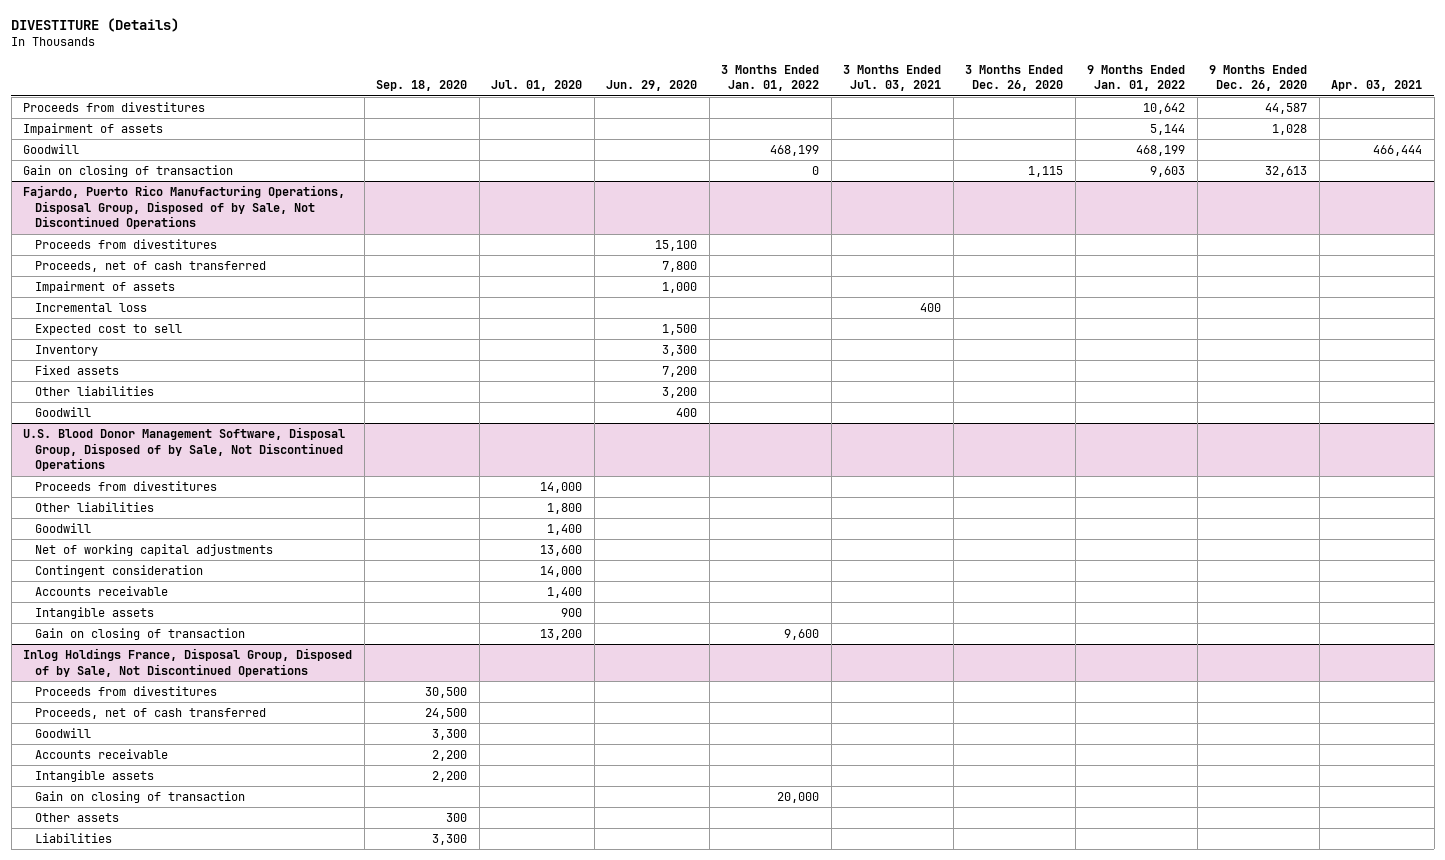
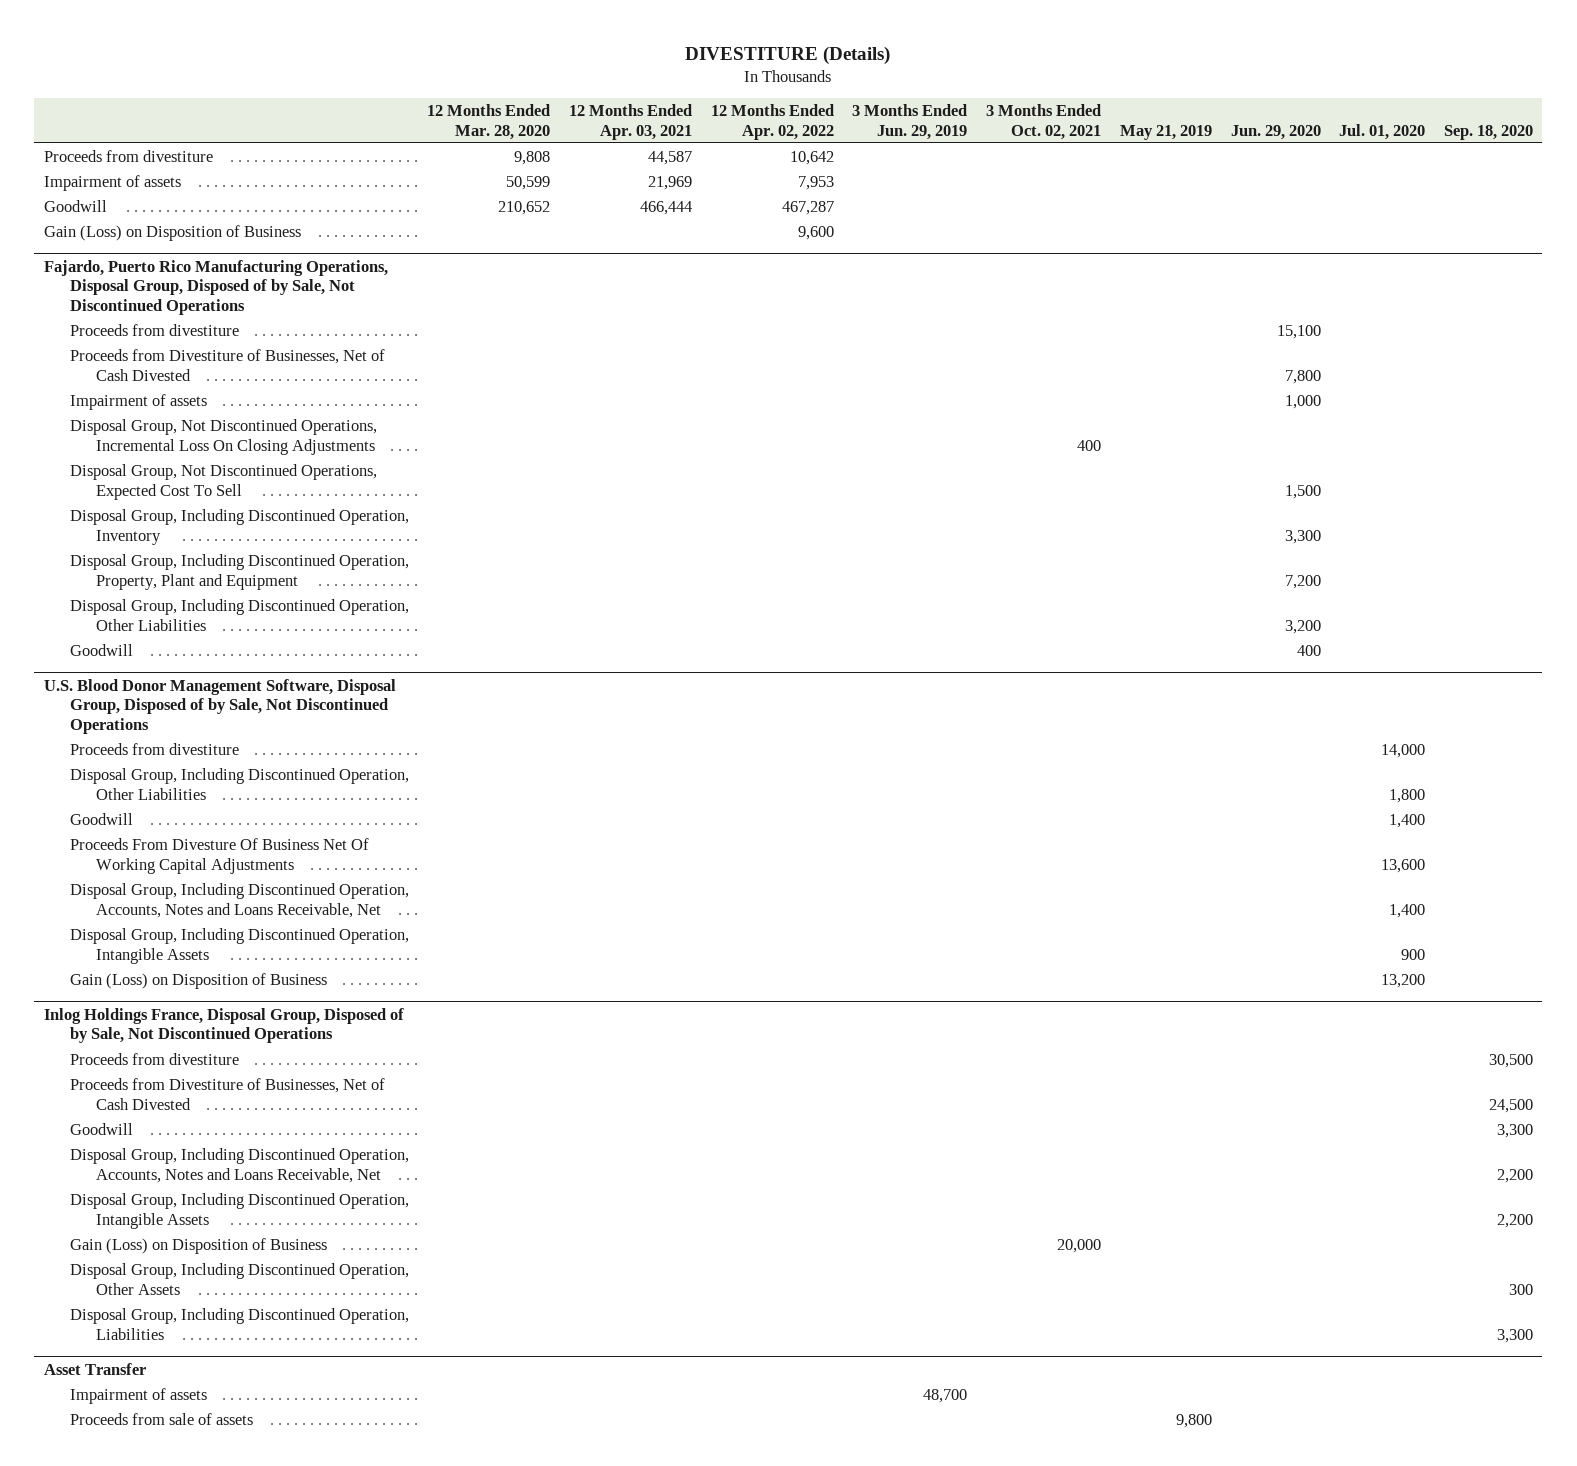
- | Sep. 18, 2020 | Jul. 01, 2020 | Jun. 29, 2020 | 3 Months Ended Jan. 01, 2022 | 3 Months Ended Jul. 03, 2021 | 3 Months Ended Dec. 26, 2020 | 9 Months Ended Jan. 01, 2022 | 9 Months Ended Dec. 26, 2020 | Apr. 03, 2021
+ | 12 Months Ended Mar. 28, 2020 | 12 Months Ended Apr. 03, 2021 | 12 Months Ended Apr. 02, 2022 | 3 Months Ended Jun. 29, 2019 | 3 Months Ended Oct. 02, 2021 | May 21, 2019 | Jun. 29, 2020 | Jul. 01, 2020 | Sep. 18, 2020
- Proceeds from divestitures | | | | | | | 10,642 | 44,587 |
+ Proceeds from divestiture | 9,808 | 44,587 | 10,642 | | | | | |
- Gain on closing of transaction | | | | 0 | | 1,115 | 9,603 | 32,613 |
+ Gain (Loss) on Disposition of Business | | | 9,600 | | | | | |
@ Fajardo, Puerto Rico Manufacturing Operations, Disposal Group, Disposed of by Sale, Not Discontinued Operations
- Proceeds from divestitures | | | 15,100 | | | | | |
- Proceeds, net of cash transferred | | | 7,800 | | | | | |
+ Proceeds from divestiture | | | | | | | 15,100 | |
+ Proceeds from Divestiture of Businesses, Net of Cash Divested | | | | | | | 7,800 | |
- Incremental loss | | | | | 400 | | | |
- Expected cost to sell | | | 1,500 | | | | | |
- Inventory | | | 3,300 | | | | | |
- Fixed assets | | | 7,200 | | | | | |
- Other liabilities | | | 3,200 | | | | | |
+ Disposal Group, Not Discontinued Operations, Incremental Loss On Closing Adjustments | | | | | 400 | | | |
+ Disposal Group, Not Discontinued Operations, Expected Cost To Sell | | | | | | | 1,500 | |
+ Disposal Group, Including Discontinued Operation, Inventory | | | | | | | 3,300 | |
+ Disposal Group, Including Discontinued Operation, Property, Plant and Equipment | | | | | | | 7,200 | |
+ Disposal Group, Including Discontinued Operation, Other Liabilities | | | | | | | 3,200 | |
@ U.S. Blood Donor Management Software, Disposal Group, Disposed of by Sale, Not Discontinued Operations
- Proceeds from divestitures | | 14,000 | | | | | | |
- Other liabilities | | 1,800 | | | | | | |
+ Proceeds from divestiture | | | | | | | | 14,000 |
+ Disposal Group, Including Discontinued Operation, Other Liabilities | | | | | | | | 1,800 |
- Net of working capital adjustments | | 13,600 | | | | | | |
- Contingent consideration | | 14,000 | | | | | | |
- Accounts receivable | | 1,400 | | | | | | |
- Intangible assets | | 900 | | | | | | |
- Gain on closing of transaction | | 13,200 | | 9,600 | | | | |
+ Proceeds From Divesture Of Business Net Of Working Capital Adjustments | | | | | | | | 13,600 |
+ Disposal Group, Including Discontinued Operation, Accounts, Notes and Loans Receivable, Net | | | | | | | | 1,400 |
+ Disposal Group, Including Discontinued Operation, Intangible Assets | | | | | | | | 900 |
+ Gain (Loss) on Disposition of Business | | | | | | | | 13,200 |
@ Inlog Holdings France, Disposal Group, Disposed of by Sale, Not Discontinued Operations
- Proceeds from divestitures | 30,500 | | | | | | | |
- Proceeds, net of cash transferred | 24,500 | | | | | | | |
+ Proceeds from divestiture | | | | | | | | | 30,500
+ Proceeds from Divestiture of Businesses, Net of Cash Divested | | | | | | | | | 24,500
- Accounts receivable | 2,200 | | | | | | | |
- Intangible assets | 2,200 | | | | | | | |
- Gain on closing of transaction | | | | 20,000 | | | | |
- Other assets | 300 | | | | | | | |
- Liabilities | 3,300 | | | | | | | |
+ Disposal Group, Including Discontinued Operation, Accounts, Notes and Loans Receivable, Net | | | | | | | | | 2,200
+ Disposal Group, Including Discontinued Operation, Intangible Assets | | | | | | | | | 2,200
+ Gain (Loss) on Disposition of Business | | | | | 20,000 | | | |
+ Disposal Group, Including Discontinued Operation, Other Assets | | | | | | | | | 300
+ Disposal Group, Including Discontinued Operation, Liabilities | | | | | | | | | 3,300
+ Asset Transfer
+ Impairment of assets | | | | 48,700 | | | | |
+ Proceeds from sale of assets | | | | | | 9,800 | | |

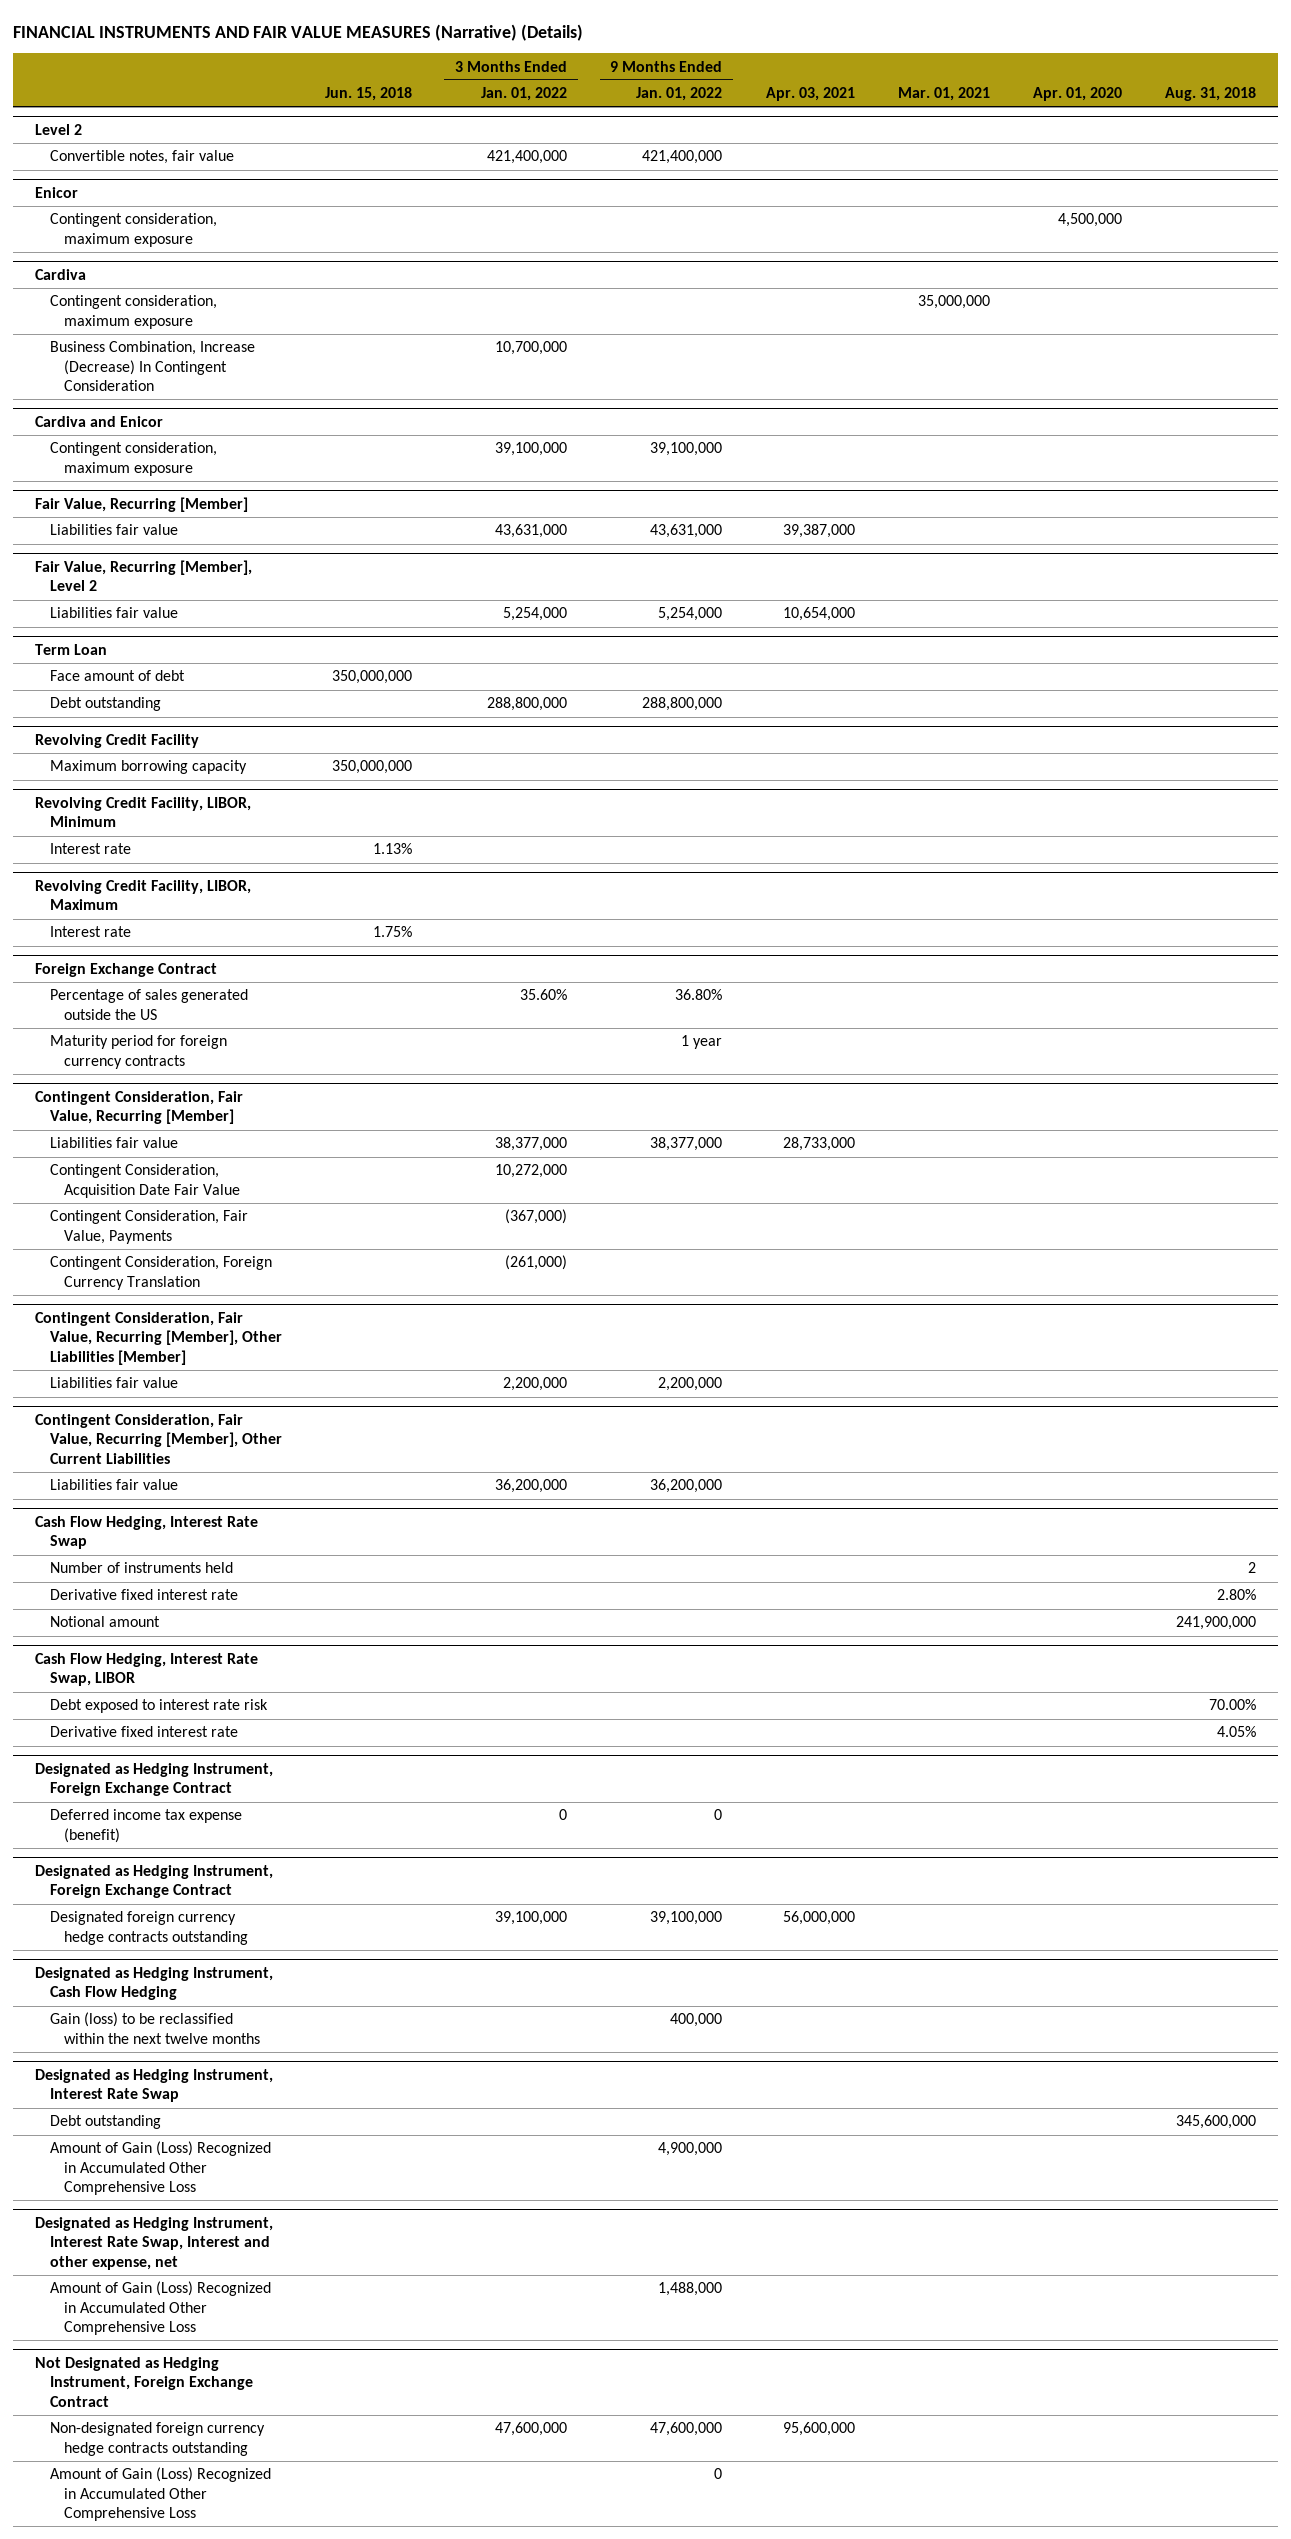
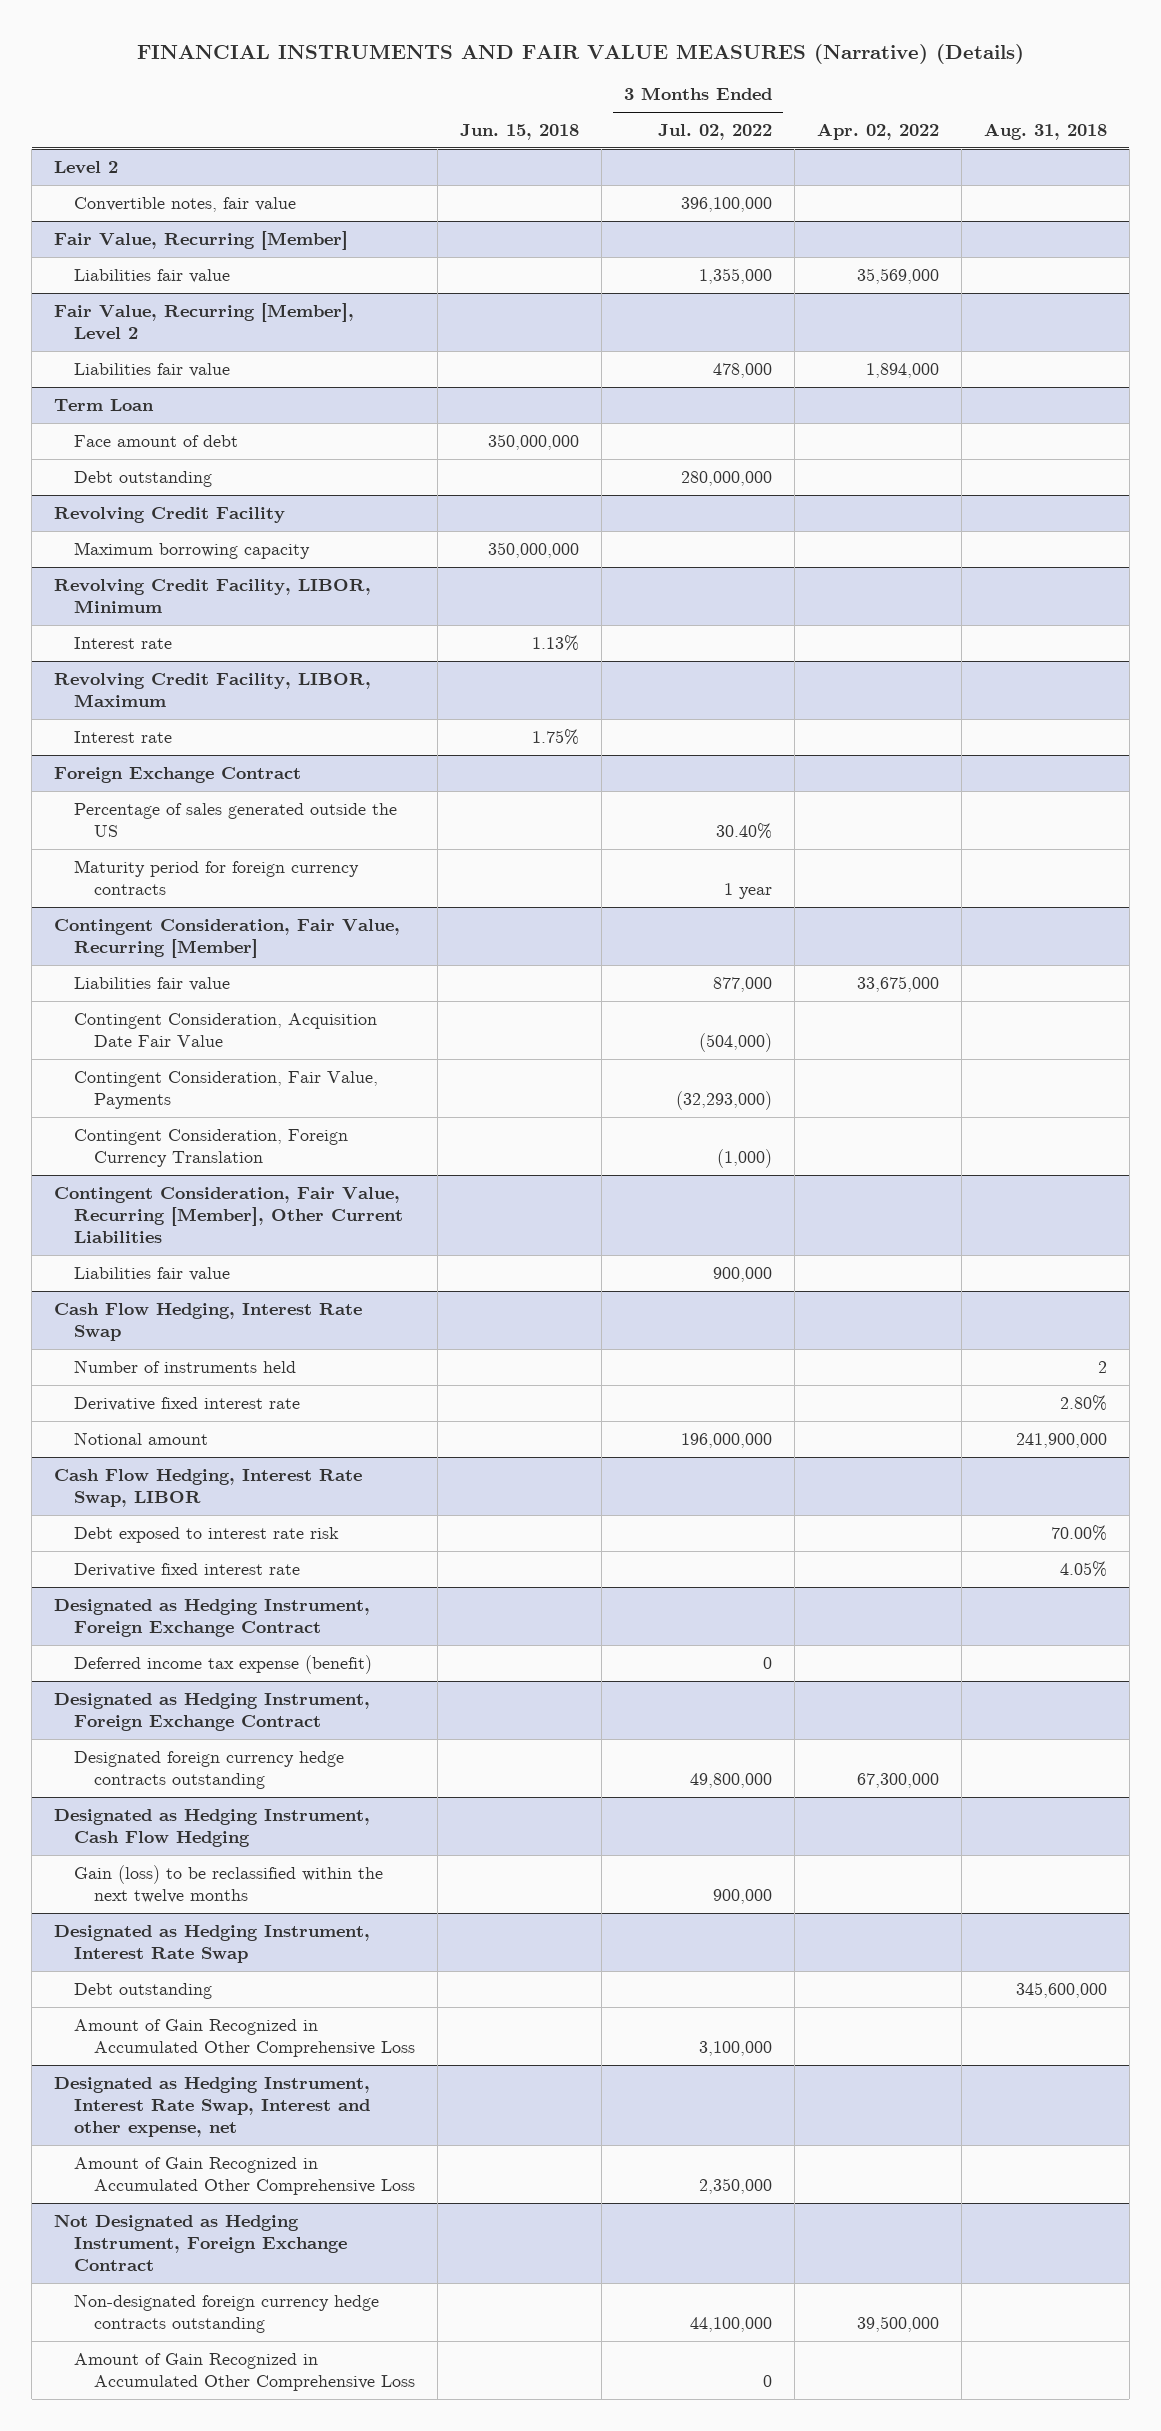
- | Jun. 15, 2018 | 3 Months Ended Jan. 01, 2022 | 9 Months Ended Jan. 01, 2022 | Apr. 03, 2021 | Mar. 01, 2021 | Apr. 01, 2020 | Aug. 31, 2018
+ | Jun. 15, 2018 | 3 Months Ended Jul. 02, 2022 | Apr. 02, 2022 | Aug. 31, 2018
- Enicor
- Contingent consideration, maximum exposure | | | | | | 4,500,000 |
- Cardiva
- Contingent consideration, maximum exposure | | | | | 35,000,000 | |
- Business Combination, Increase (Decrease) In Contingent Consideration | | 10,700,000 | | | | |
- Cardiva and Enicor
- Contingent consideration, maximum exposure | | 39,100,000 | 39,100,000 | | | |
- Contingent Consideration, Fair Value, Recurring [Member], Other Liabilities [Member]
- Liabilities fair value | | 2,200,000 | 2,200,000 | | | |
@ Designated as Hedging Instrument, Interest Rate Swap
- Amount of Gain (Loss) Recognized in Accumulated Other Comprehensive Loss | | | 4,900,000 | | | |
+ Amount of Gain Recognized in Accumulated Other Comprehensive Loss | | 3,100,000 | |
@ Designated as Hedging Instrument, Interest Rate Swap, Interest and other expense, net
- Amount of Gain (Loss) Recognized in Accumulated Other Comprehensive Loss | | | 1,488,000 | | | |
+ Amount of Gain Recognized in Accumulated Other Comprehensive Loss | | 2,350,000 | |
@ Not Designated as Hedging Instrument, Foreign Exchange Contract
- Amount of Gain (Loss) Recognized in Accumulated Other Comprehensive Loss | | | 0 | | | |
+ Amount of Gain Recognized in Accumulated Other Comprehensive Loss | | 0 | |

